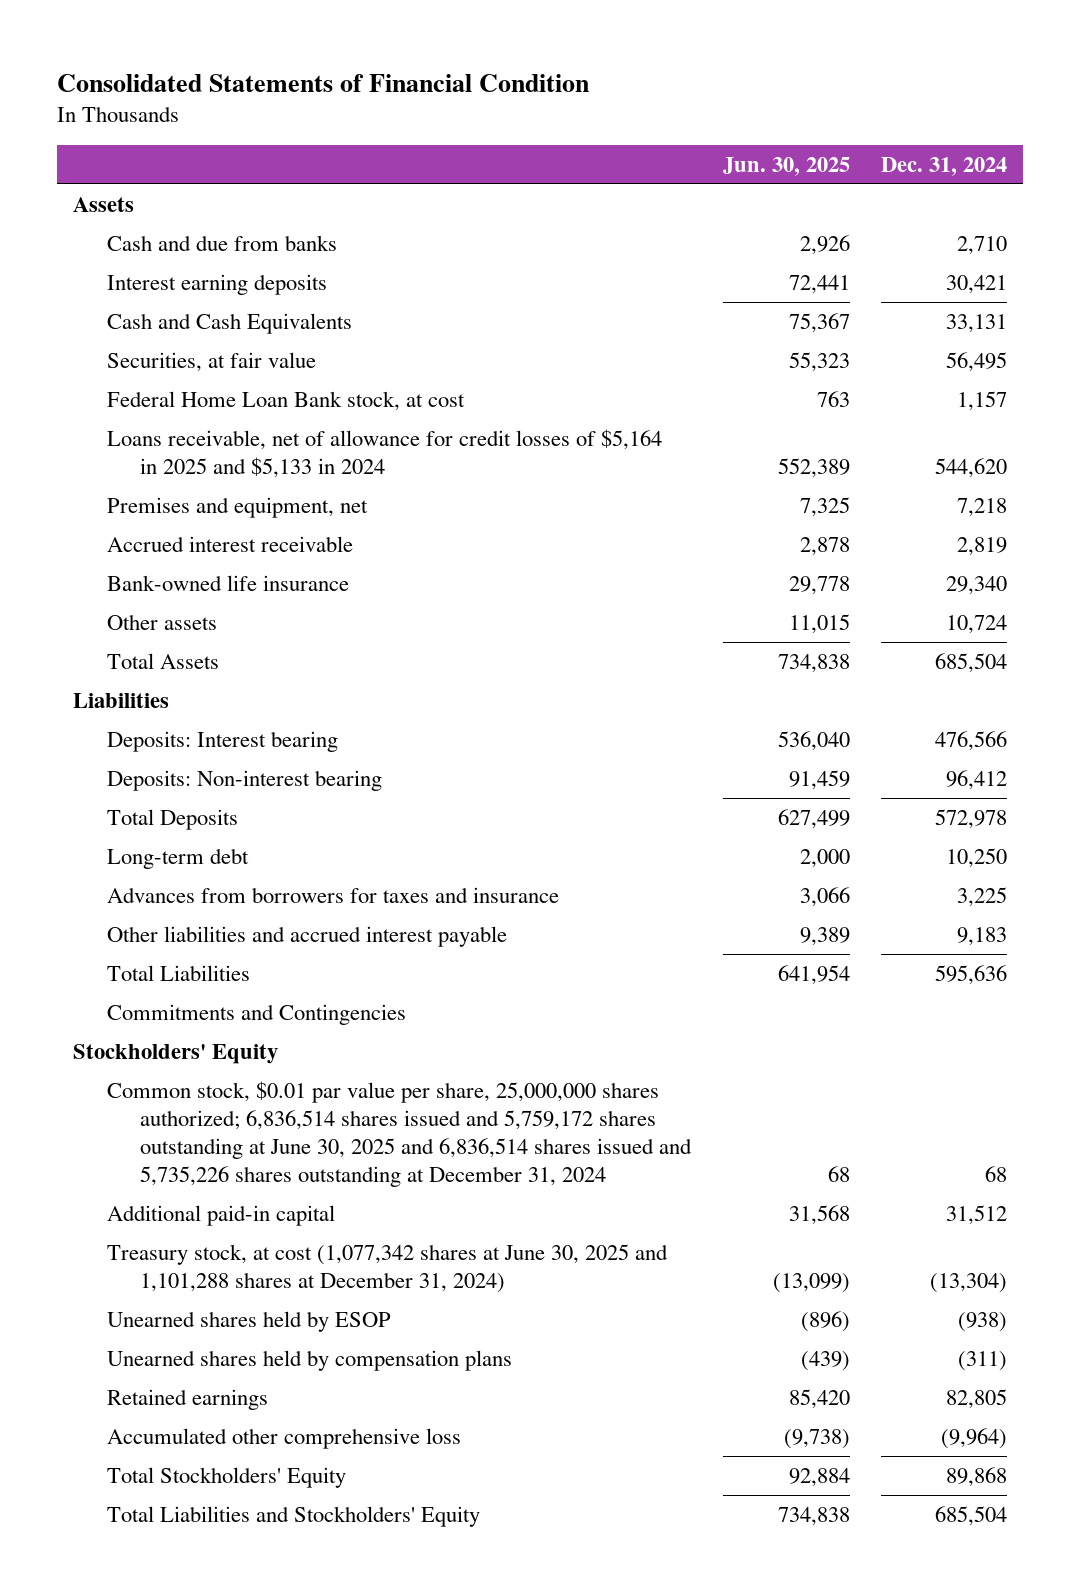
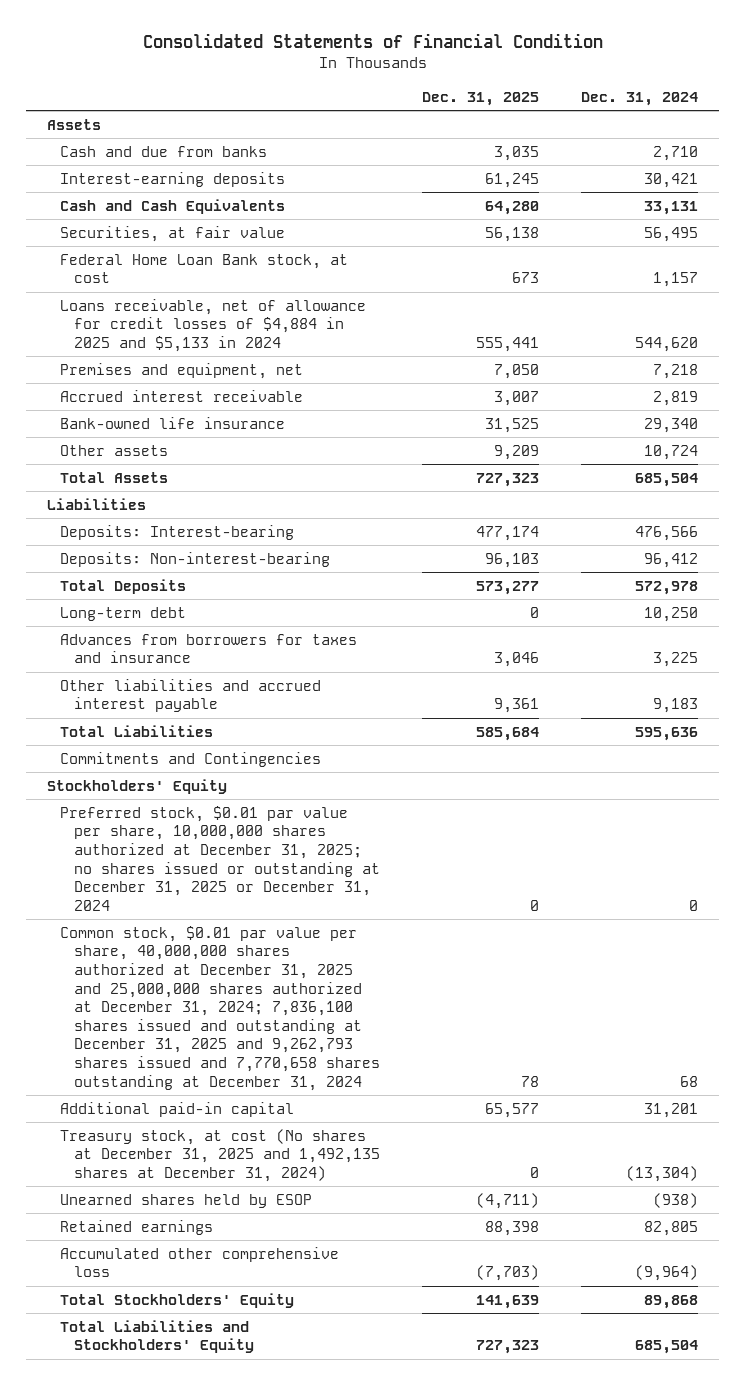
- | Jun. 30, 2025 | Dec. 31, 2024
+ | Dec. 31, 2025 | Dec. 31, 2024
- Interest earning deposits | 72,441 | 30,421
+ Interest-earning deposits | 61,245 | 30,421
- Loans receivable, net of allowance for credit losses of $5,164 in 2025 and $5,133 in 2024 | 552,389 | 544,620
+ Loans receivable, net of allowance for credit losses of $4,884 in 2025 and $5,133 in 2024 | 555,441 | 544,620
- Deposits: Interest bearing | 536,040 | 476,566
- Deposits: Non-interest bearing | 91,459 | 96,412
+ Deposits: Interest-bearing | 477,174 | 476,566
+ Deposits: Non-interest-bearing | 96,103 | 96,412
- Common stock, $0.01 par value per share, 25,000,000 shares authorized; 6,836,514 shares issued and 5,759,172 shares outstanding at June 30, 2025 and 6,836,514 shares issued and 5,735,226 shares outstanding at December 31, 2024 | 68 | 68
- Additional paid-in capital | 31,568 | 31,512
- Treasury stock, at cost (1,077,342 shares at June 30, 2025 and 1,101,288 shares at December 31, 2024) | (13,099) | (13,304)
+ Preferred stock, $0.01 par value per share, 10,000,000 shares authorized at December 31, 2025; no shares issued or outstanding at December 31, 2025 or December 31, 2024 | 0 | 0
+ Common stock, $0.01 par value per share, 40,000,000 shares authorized at December 31, 2025 and 25,000,000 shares authorized at December 31, 2024; 7,836,100 shares issued and outstanding at December 31, 2025 and 9,262,793 shares issued and 7,770,658 shares outstanding at December 31, 2024 | 78 | 68
+ Additional paid-in capital | 65,577 | 31,201
+ Treasury stock, at cost (No shares at December 31, 2025 and 1,492,135 shares at December 31, 2024) | 0 | (13,304)
- Unearned shares held by compensation plans | (439) | (311)

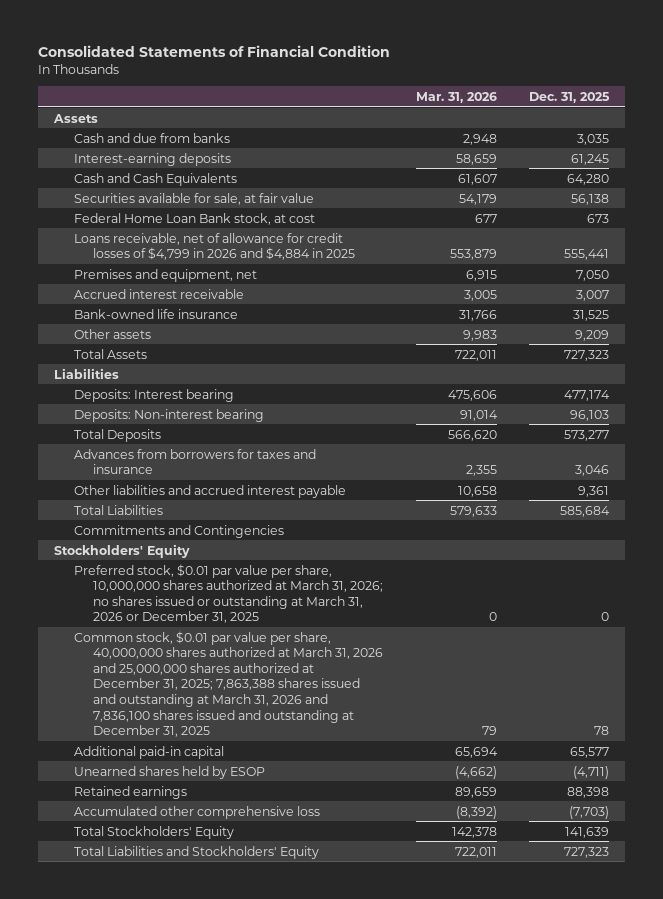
- | Dec. 31, 2025 | Dec. 31, 2024
+ | Mar. 31, 2026 | Dec. 31, 2025
- Securities, at fair value | 56,138 | 56,495
+ Securities available for sale, at fair value | 54,179 | 56,138
- Loans receivable, net of allowance for credit losses of $4,884 in 2025 and $5,133 in 2024 | 555,441 | 544,620
+ Loans receivable, net of allowance for credit losses of $4,799 in 2026 and $4,884 in 2025 | 553,879 | 555,441
- Deposits: Interest-bearing | 477,174 | 476,566
- Deposits: Non-interest-bearing | 96,103 | 96,412
+ Deposits: Interest bearing | 475,606 | 477,174
+ Deposits: Non-interest bearing | 91,014 | 96,103
- Long-term debt | 0 | 10,250
- Preferred stock, $0.01 par value per share, 10,000,000 shares authorized at December 31, 2025; no shares issued or outstanding at December 31, 2025 or December 31, 2024 | 0 | 0
- Common stock, $0.01 par value per share, 40,000,000 shares authorized at December 31, 2025 and 25,000,000 shares authorized at December 31, 2024; 7,836,100 shares issued and outstanding at December 31, 2025 and 9,262,793 shares issued and 7,770,658 shares outstanding at December 31, 2024 | 78 | 68
+ Preferred stock, $0.01 par value per share, 10,000,000 shares authorized at March 31, 2026; no shares issued or outstanding at March 31, 2026 or December 31, 2025 | 0 | 0
+ Common stock, $0.01 par value per share, 40,000,000 shares authorized at March 31, 2026 and 25,000,000 shares authorized at December 31, 2025; 7,863,388 shares issued and outstanding at March 31, 2026 and 7,836,100 shares issued and outstanding at December 31, 2025 | 79 | 78
- Treasury stock, at cost (No shares at December 31, 2025 and 1,492,135 shares at December 31, 2024) | 0 | (13,304)

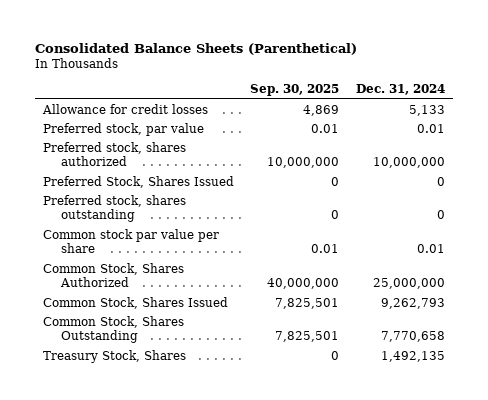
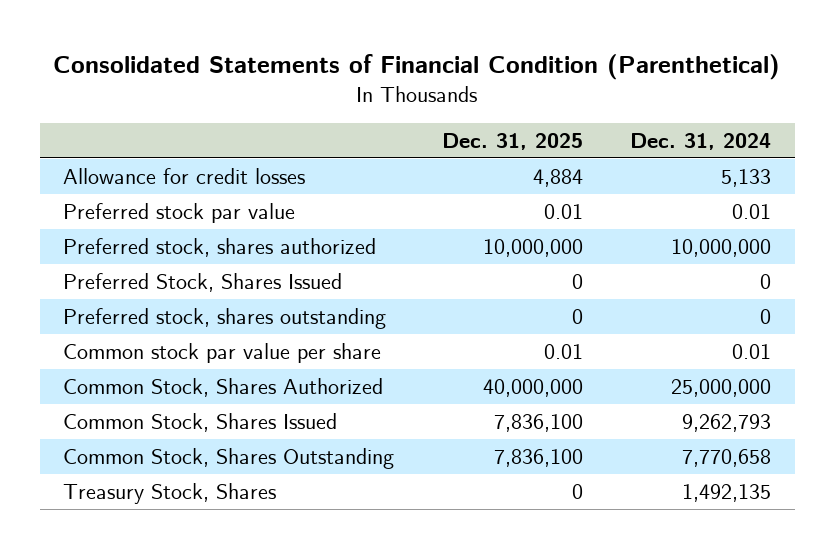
- Consolidated Balance Sheets (Parenthetical)
+ Consolidated Statements of Financial Condition (Parenthetical)
- | Sep. 30, 2025 | Dec. 31, 2024
+ | Dec. 31, 2025 | Dec. 31, 2024
- Preferred stock, par value | 0.01 | 0.01
+ Preferred stock par value | 0.01 | 0.01

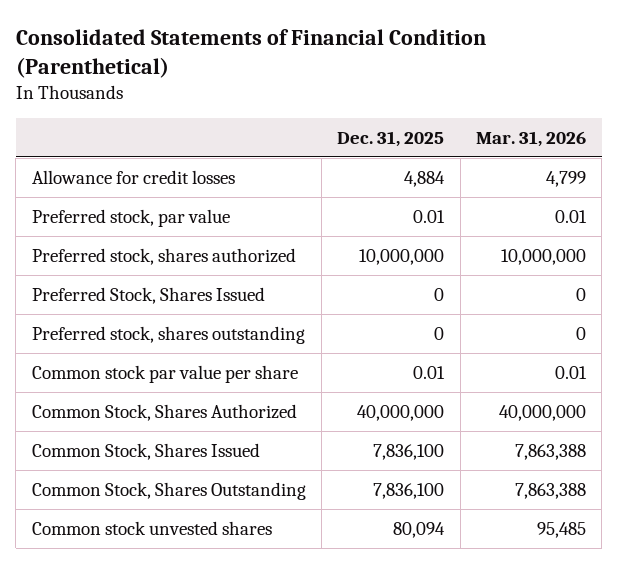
- | Dec. 31, 2025 | Dec. 31, 2024
+ | Dec. 31, 2025 | Mar. 31, 2026
- Preferred stock par value | 0.01 | 0.01
+ Preferred stock, par value | 0.01 | 0.01
- Treasury Stock, Shares | 0 | 1,492,135
+ Common stock unvested shares | 80,094 | 95,485

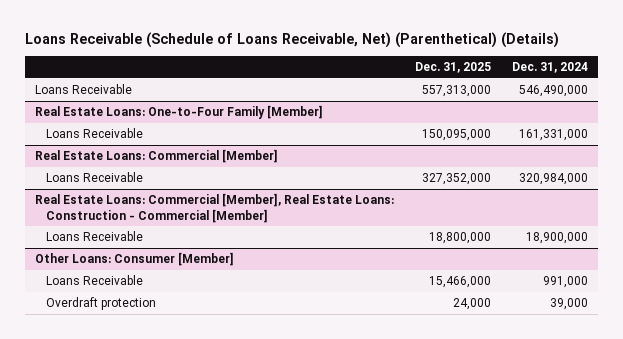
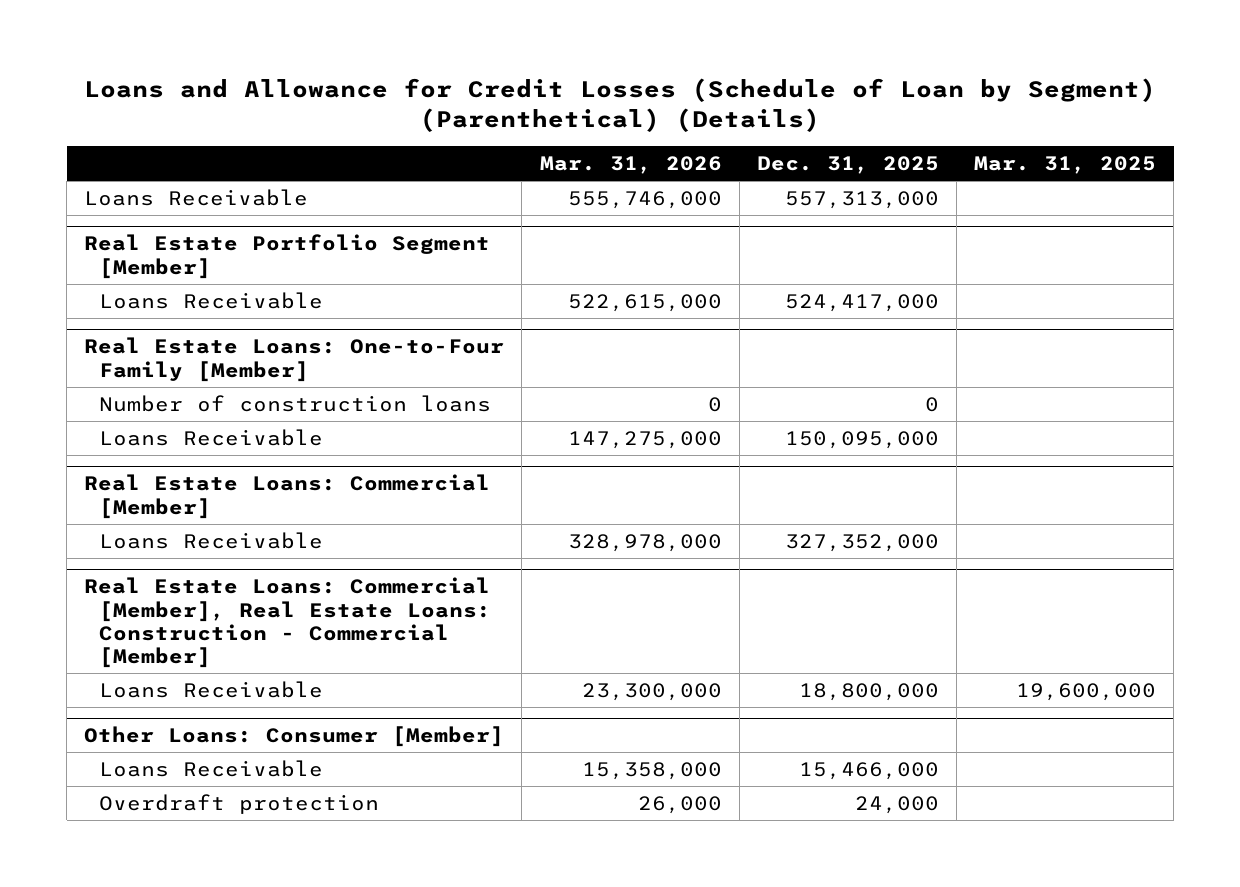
- Loans Receivable (Schedule of Loans Receivable, Net) (Parenthetical) (Details)
+ Loans and Allowance for Credit Losses (Schedule of Loan by Segment) (Parenthetical) (Details)
- | Dec. 31, 2025 | Dec. 31, 2024
+ | Mar. 31, 2026 | Dec. 31, 2025 | Mar. 31, 2025
+ Real Estate Portfolio Segment [Member]
+ Loans Receivable | 522,615,000 | 524,417,000 |
@ Real Estate Loans: One-to-Four Family [Member]
+ Number of construction loans | 0 | 0 |

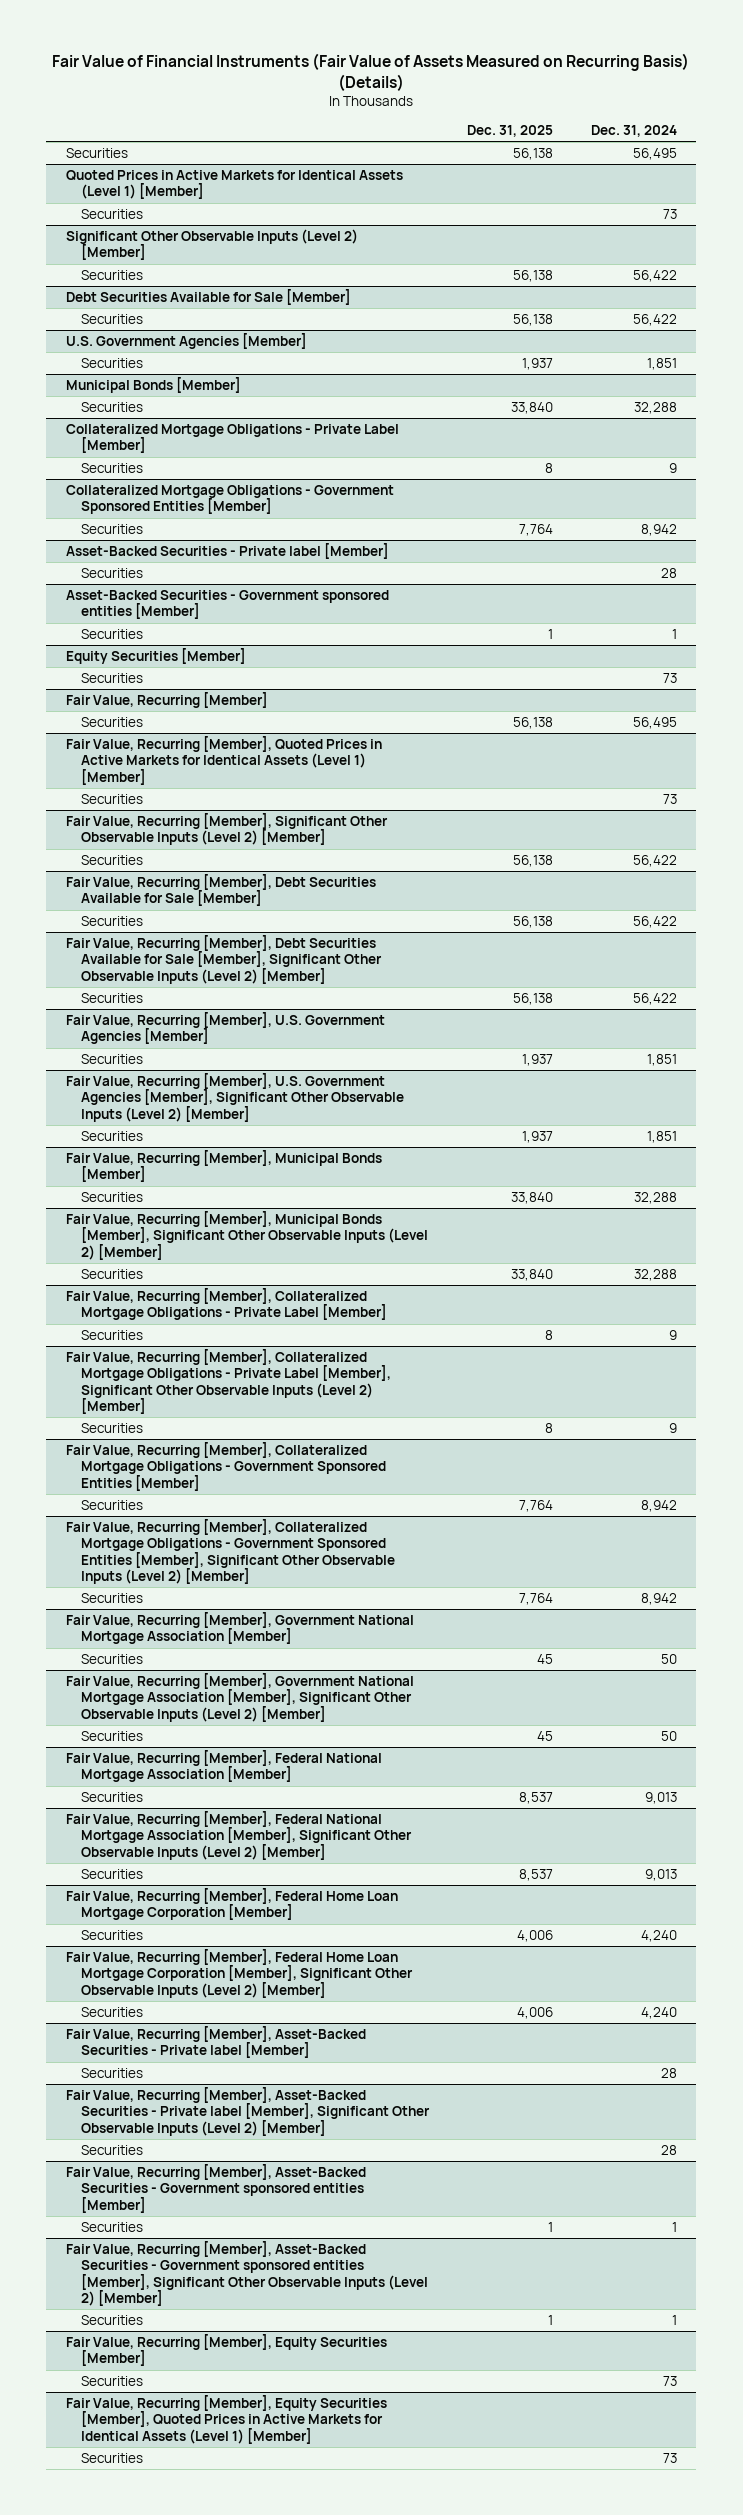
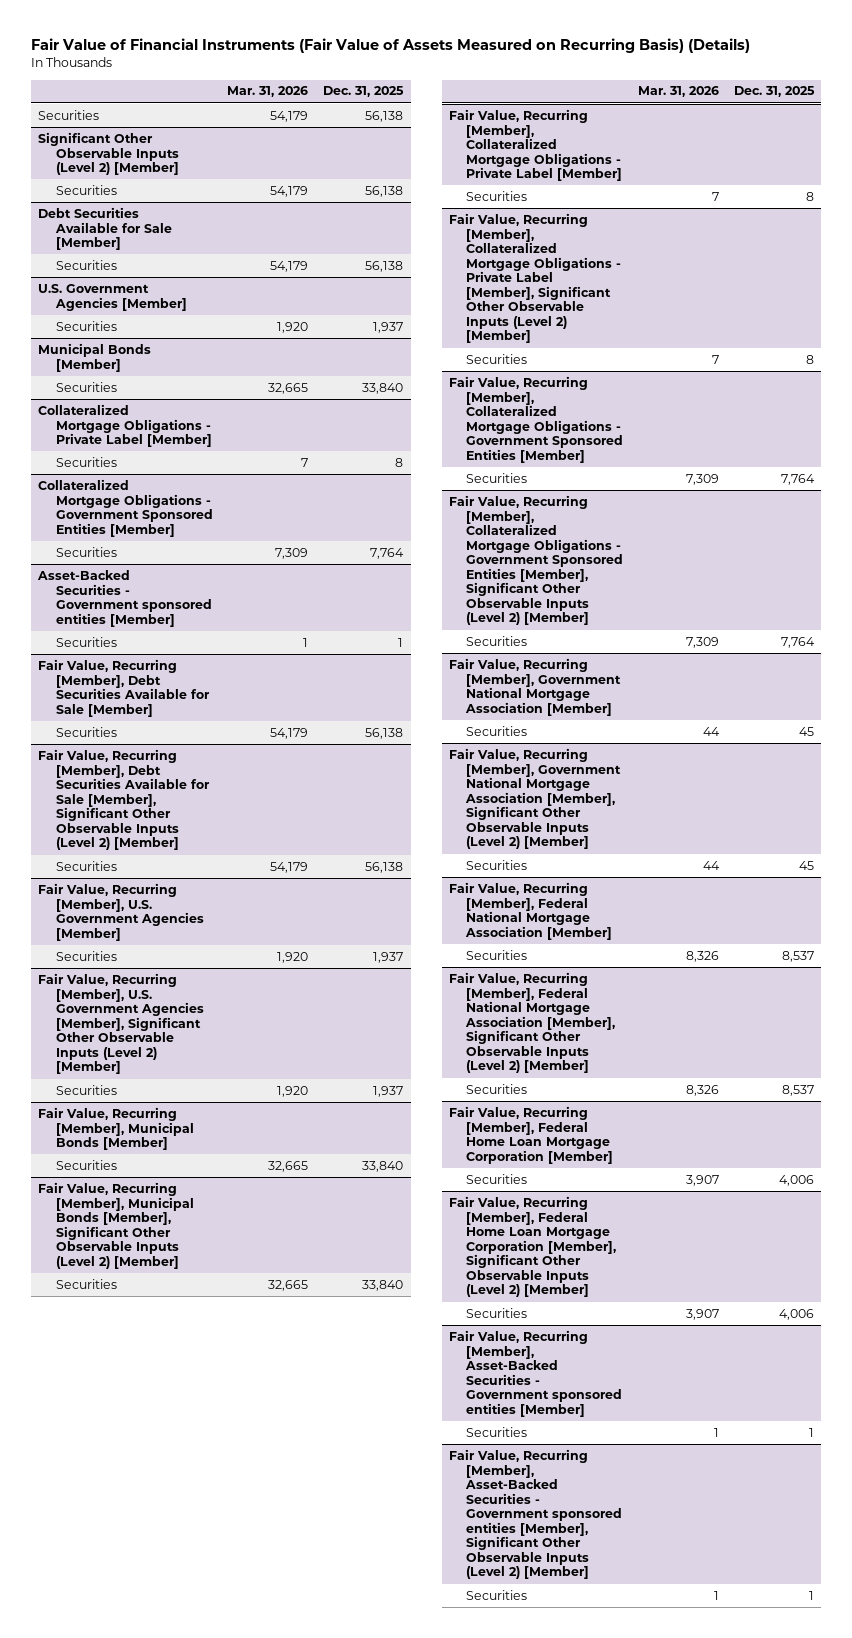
- | Dec. 31, 2025 | Dec. 31, 2024
+ | Mar. 31, 2026 | Dec. 31, 2025
- Quoted Prices in Active Markets for Identical Assets (Level 1) [Member]
- Securities | | 73
- Asset-Backed Securities - Private label [Member]
- Securities | | 28
- Equity Securities [Member]
- Securities | | 73
- Fair Value, Recurring [Member]
- Securities | 56,138 | 56,495
- Fair Value, Recurring [Member], Quoted Prices in Active Markets for Identical Assets (Level 1) [Member]
- Securities | | 73
- Fair Value, Recurring [Member], Significant Other Observable Inputs (Level 2) [Member]
- Securities | 56,138 | 56,422
- Fair Value, Recurring [Member], Asset-Backed Securities - Private label [Member]
- Securities | | 28
- Fair Value, Recurring [Member], Asset-Backed Securities - Private label [Member], Significant Other Observable Inputs (Level 2) [Member]
- Securities | | 28
- Fair Value, Recurring [Member], Equity Securities [Member]
- Securities | | 73
- Fair Value, Recurring [Member], Equity Securities [Member], Quoted Prices in Active Markets for Identical Assets (Level 1) [Member]
- Securities | | 73

